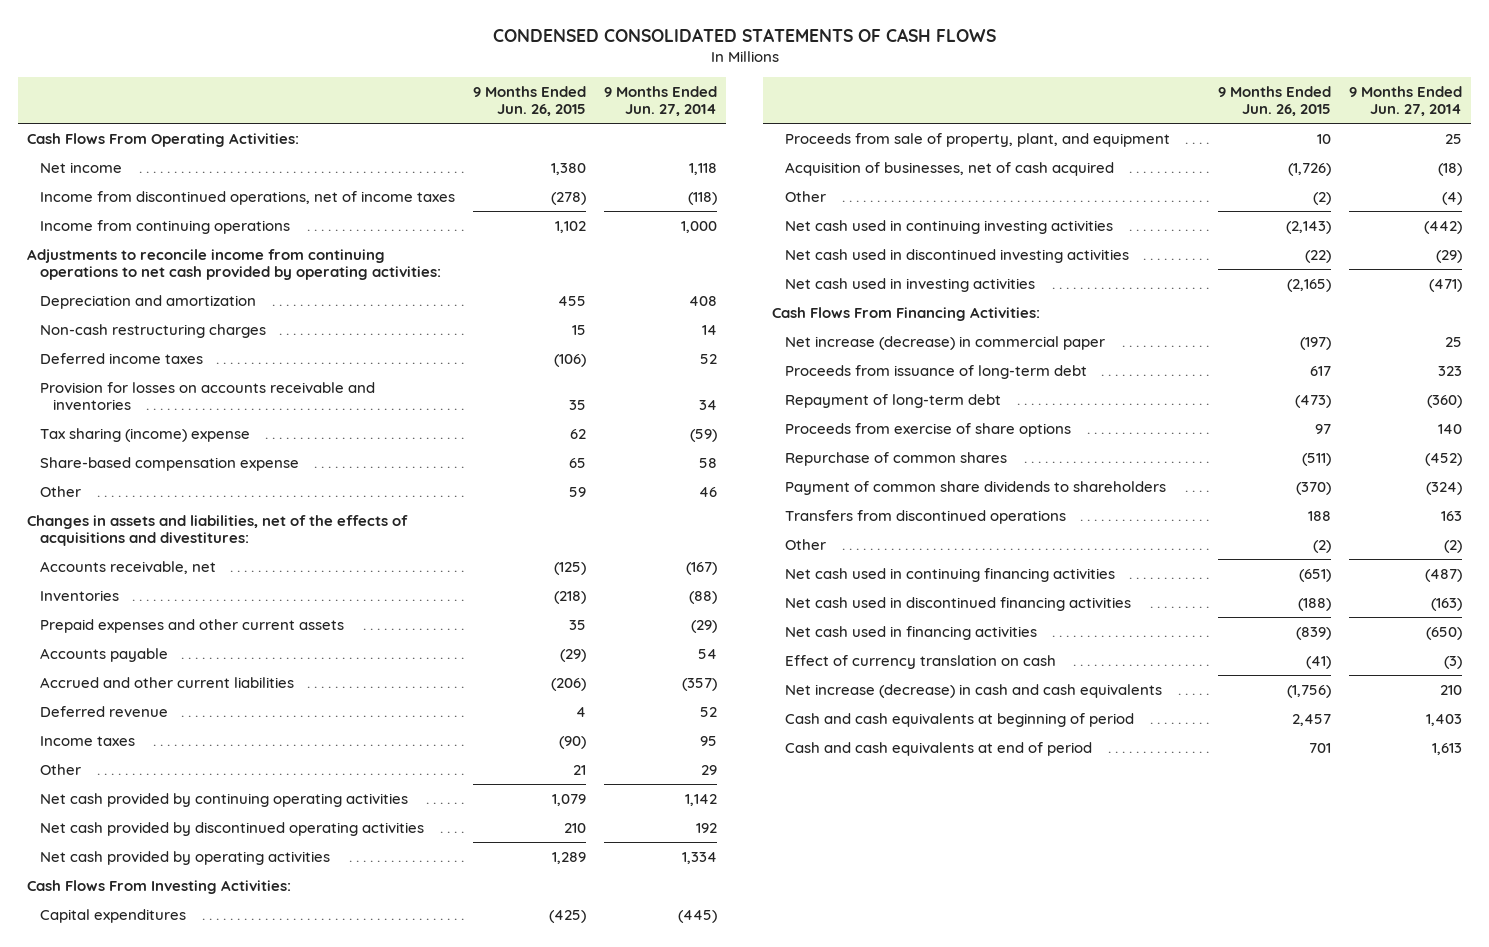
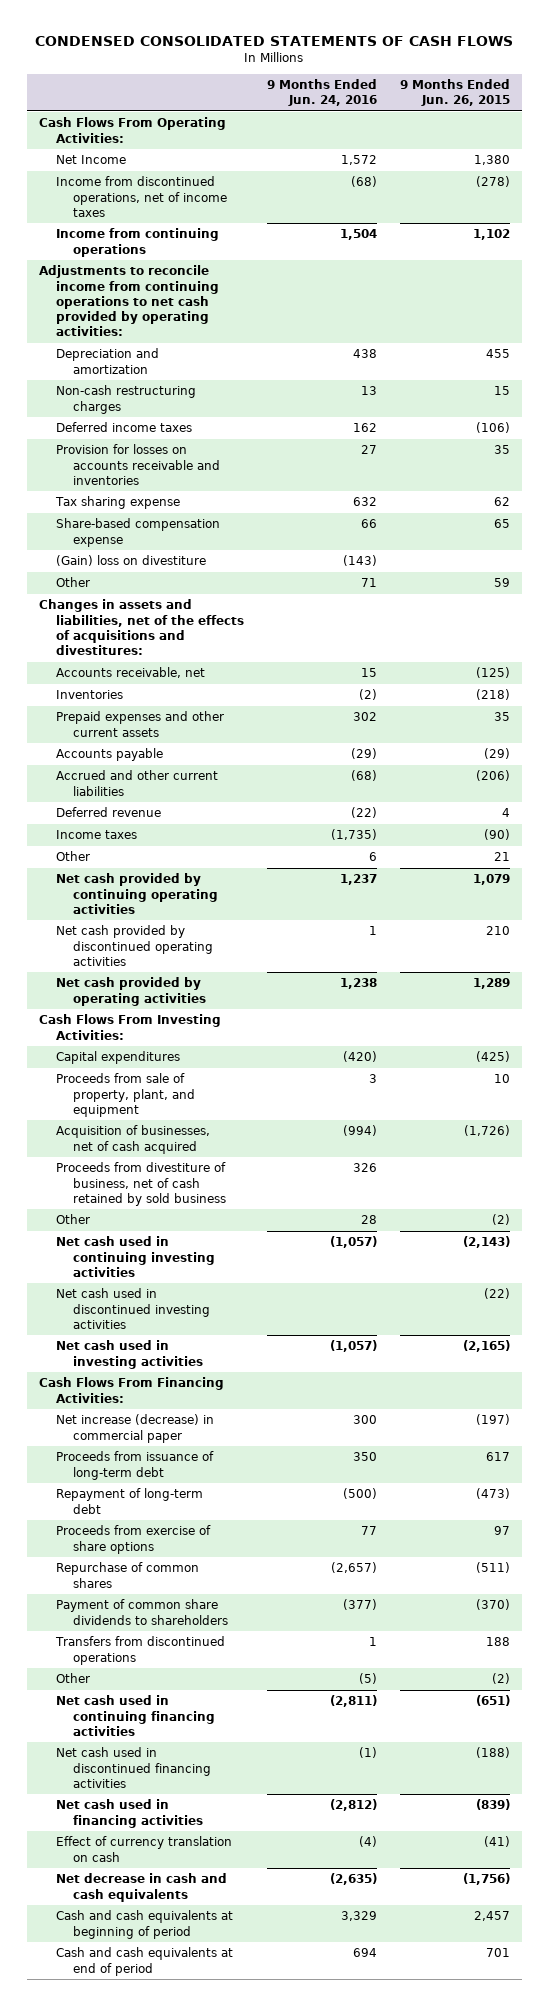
- | 9 Months Ended Jun. 26, 2015 | 9 Months Ended Jun. 27, 2014
+ | 9 Months Ended Jun. 24, 2016 | 9 Months Ended Jun. 26, 2015
- Net income | 1,380 | 1,118
+ Net Income | 1,572 | 1,380
- Tax sharing (income) expense | 62 | (59)
+ Tax sharing expense | 632 | 62
+ (Gain) loss on divestiture | (143) |
+ Proceeds from divestiture of business, net of cash retained by sold business | 326 |
- Net increase (decrease) in cash and cash equivalents | (1,756) | 210
+ Net decrease in cash and cash equivalents | (2,635) | (1,756)

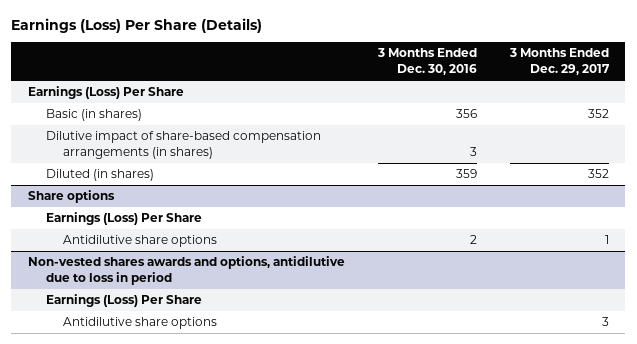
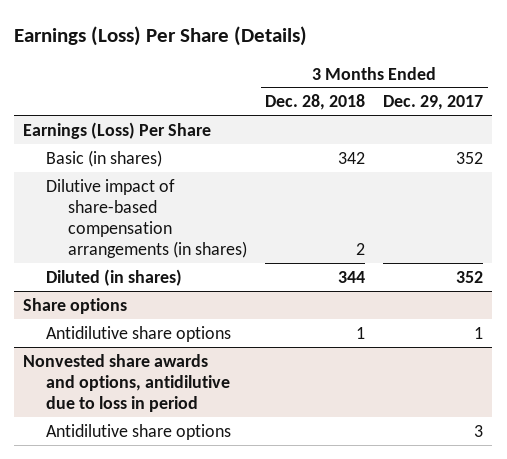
- | 3 Months Ended Dec. 30, 2016 | 3 Months Ended Dec. 29, 2017
+ | 3 Months Ended Dec. 28, 2018 | 3 Months Ended Dec. 29, 2017
@ Share options
- Earnings (Loss) Per Share
- Non-vested shares awards and options, antidilutive due to loss in period
- Earnings (Loss) Per Share
+ Nonvested share awards and options, antidilutive due to loss in period

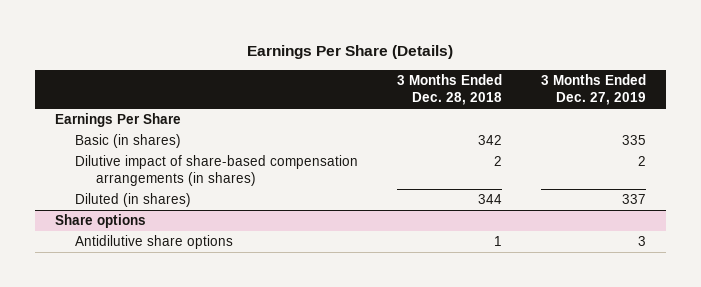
- Earnings (Loss) Per Share (Details)
+ Earnings Per Share (Details)
- | 3 Months Ended Dec. 28, 2018 | 3 Months Ended Dec. 29, 2017
+ | 3 Months Ended Dec. 28, 2018 | 3 Months Ended Dec. 27, 2019
- Earnings (Loss) Per Share
+ Earnings Per Share
- Nonvested share awards and options, antidilutive due to loss in period
- Antidilutive share options | | 3

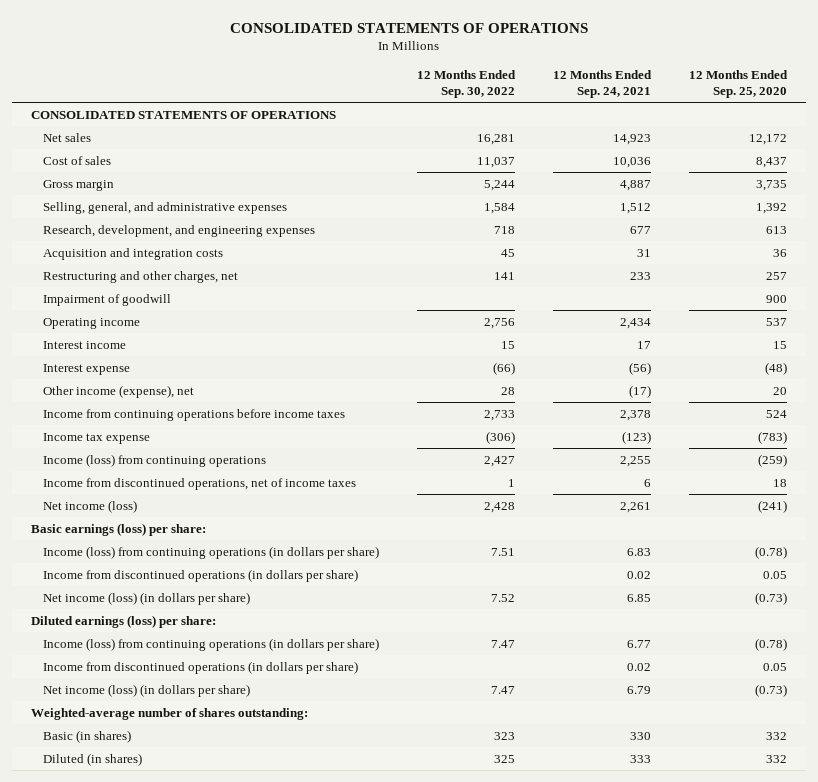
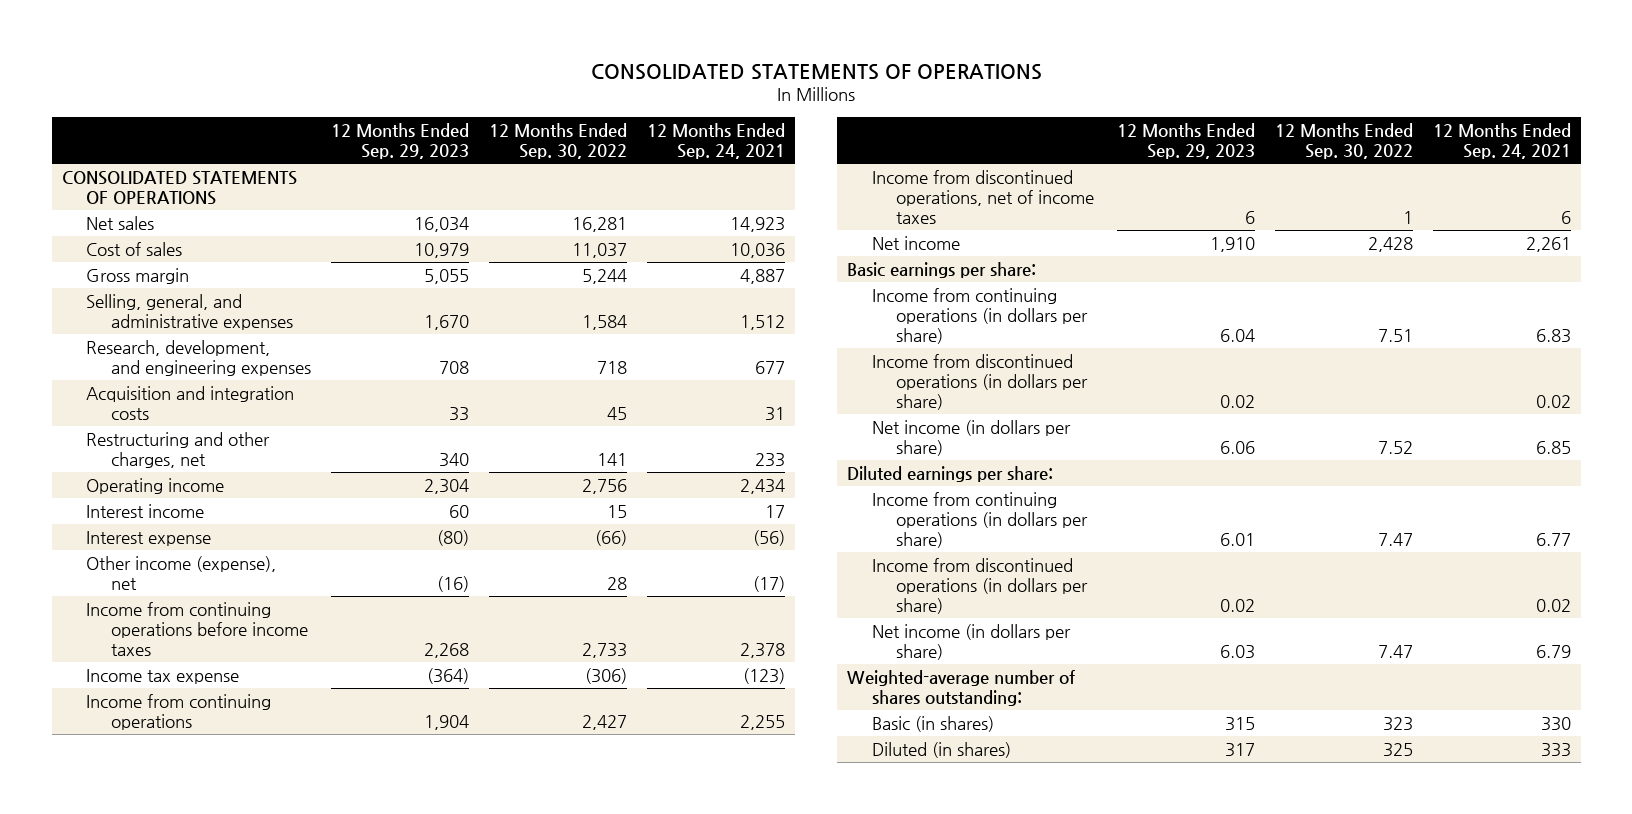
- | 12 Months Ended Sep. 30, 2022 | 12 Months Ended Sep. 24, 2021 | 12 Months Ended Sep. 25, 2020
+ | 12 Months Ended Sep. 29, 2023 | 12 Months Ended Sep. 30, 2022 | 12 Months Ended Sep. 24, 2021
- Impairment of goodwill | | | 900
- Income (loss) from continuing operations | 2,427 | 2,255 | (259)
+ Income from continuing operations | 1,904 | 2,427 | 2,255
- Net income (loss) | 2,428 | 2,261 | (241)
- Basic earnings (loss) per share:
- Income (loss) from continuing operations (in dollars per share) | 7.51 | 6.83 | (0.78)
+ Net income | 1,910 | 2,428 | 2,261
+ Basic earnings per share:
+ Income from continuing operations (in dollars per share) | 6.04 | 7.51 | 6.83
- Net income (loss) (in dollars per share) | 7.52 | 6.85 | (0.73)
- Diluted earnings (loss) per share:
- Income (loss) from continuing operations (in dollars per share) | 7.47 | 6.77 | (0.78)
+ Net income (in dollars per share) | 6.06 | 7.52 | 6.85
+ Diluted earnings per share:
+ Income from continuing operations (in dollars per share) | 6.01 | 7.47 | 6.77
- Net income (loss) (in dollars per share) | 7.47 | 6.79 | (0.73)
+ Net income (in dollars per share) | 6.03 | 7.47 | 6.79

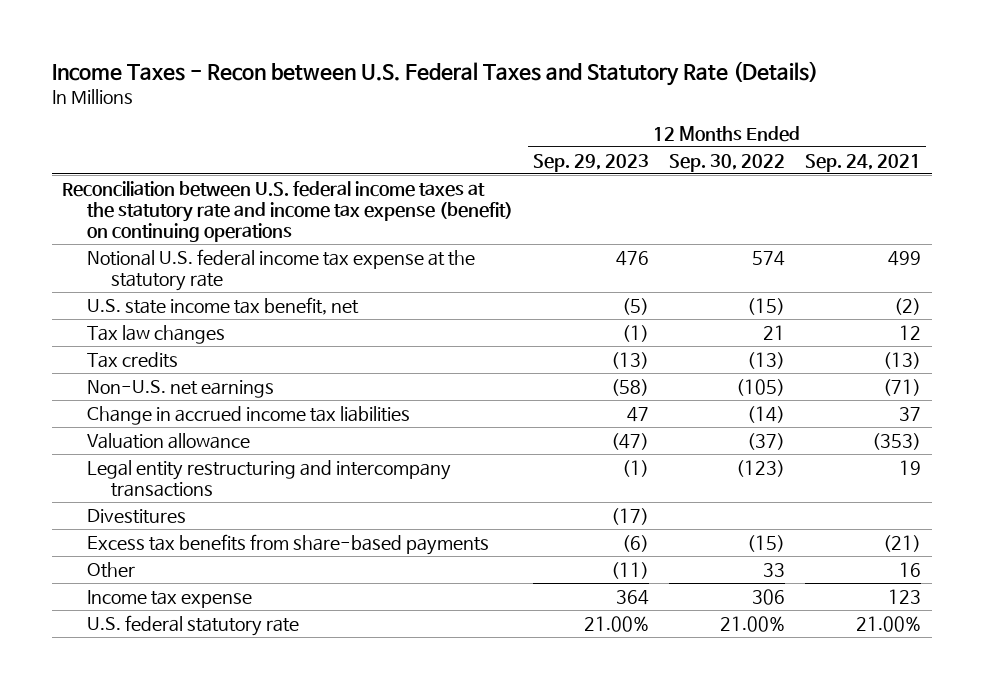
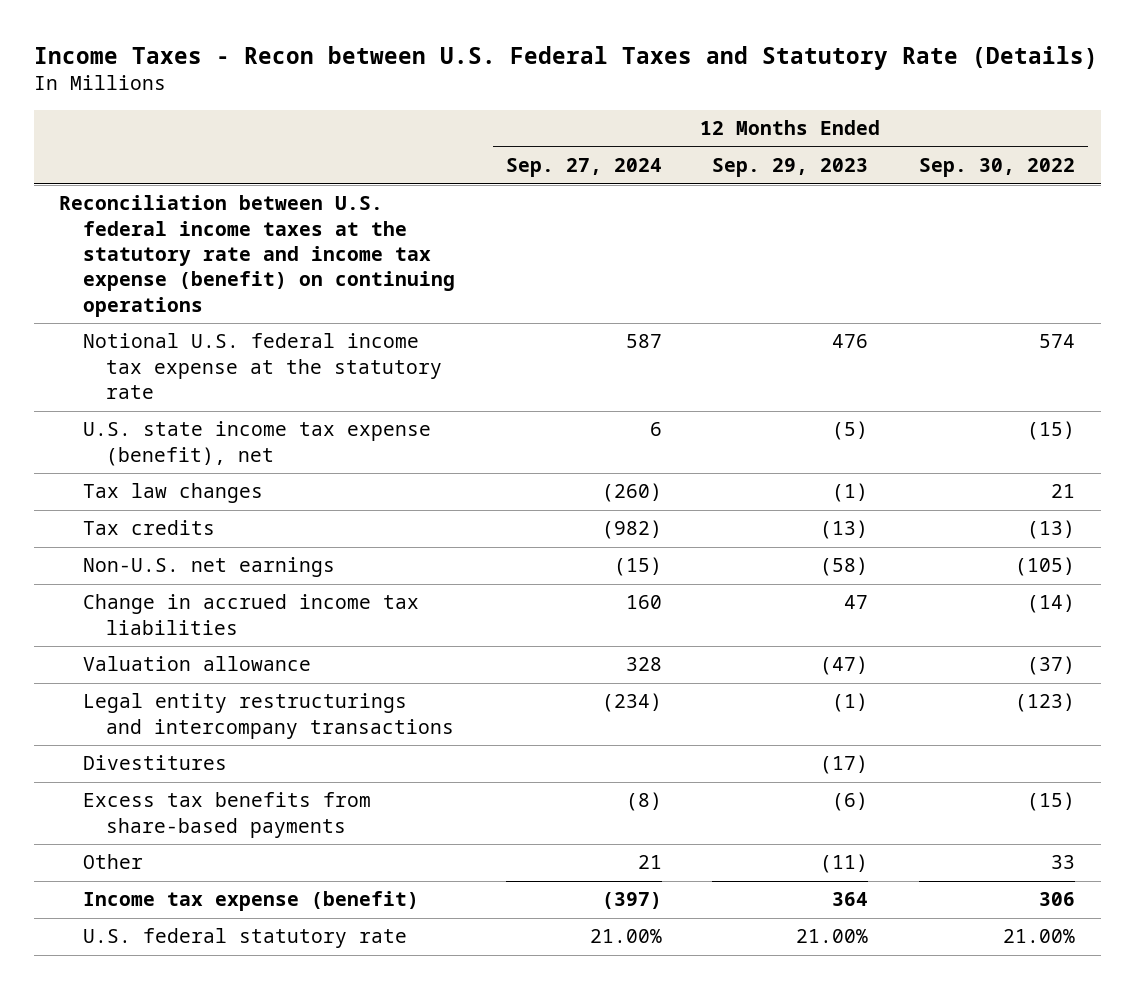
- | 12 Months Ended Sep. 29, 2023 | 12 Months Ended Sep. 30, 2022 | 12 Months Ended Sep. 24, 2021
+ | 12 Months Ended Sep. 27, 2024 | 12 Months Ended Sep. 29, 2023 | 12 Months Ended Sep. 30, 2022
- U.S. state income tax benefit, net | (5) | (15) | (2)
+ U.S. state income tax expense (benefit), net | 6 | (5) | (15)
- Legal entity restructuring and intercompany transactions | (1) | (123) | 19
+ Legal entity restructurings and intercompany transactions | (234) | (1) | (123)
- Income tax expense | 364 | 306 | 123
+ Income tax expense (benefit) | (397) | 364 | 306

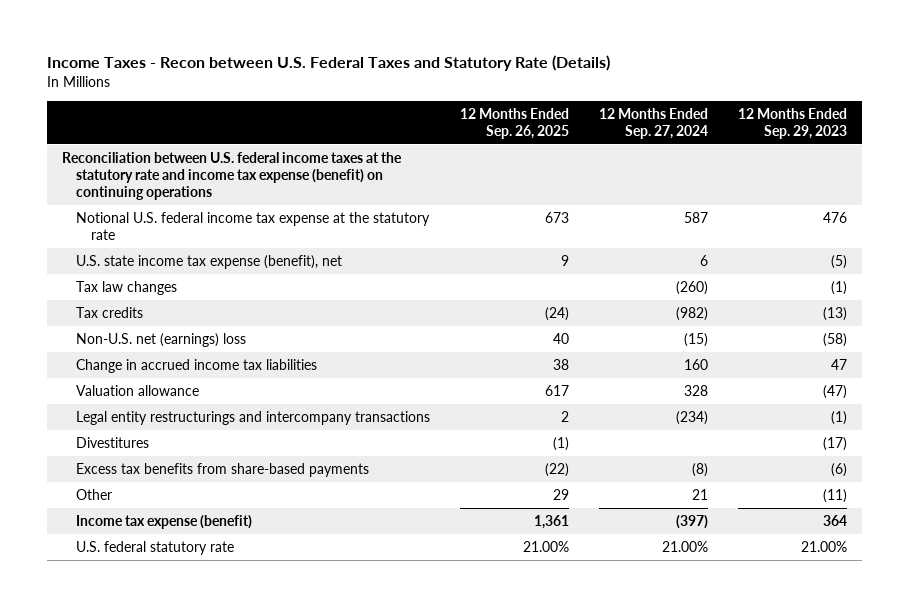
- | 12 Months Ended Sep. 27, 2024 | 12 Months Ended Sep. 29, 2023 | 12 Months Ended Sep. 30, 2022
+ | 12 Months Ended Sep. 26, 2025 | 12 Months Ended Sep. 27, 2024 | 12 Months Ended Sep. 29, 2023
- Non-U.S. net earnings | (15) | (58) | (105)
+ Non-U.S. net (earnings) loss | 40 | (15) | (58)

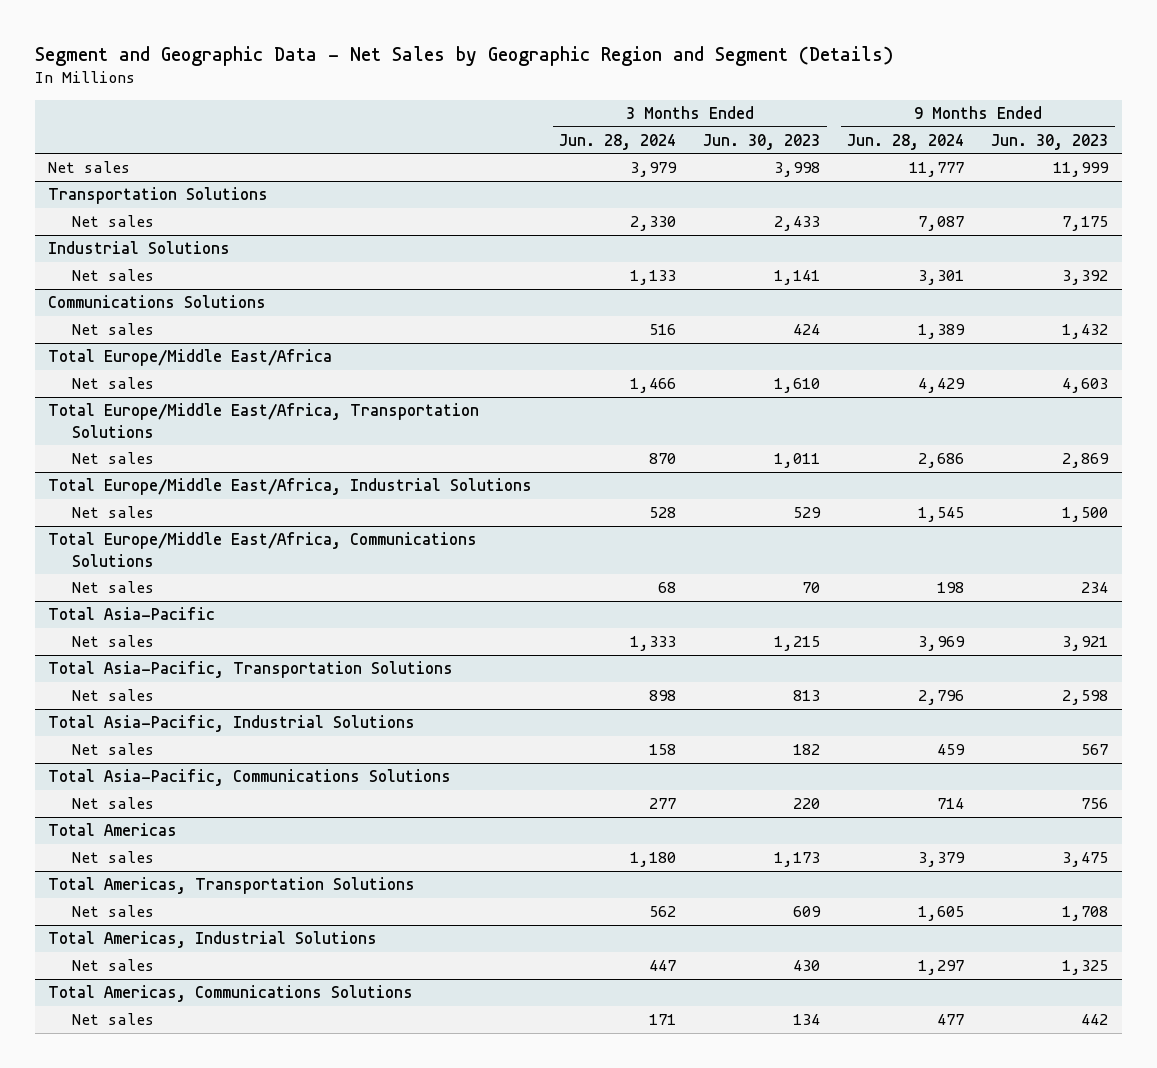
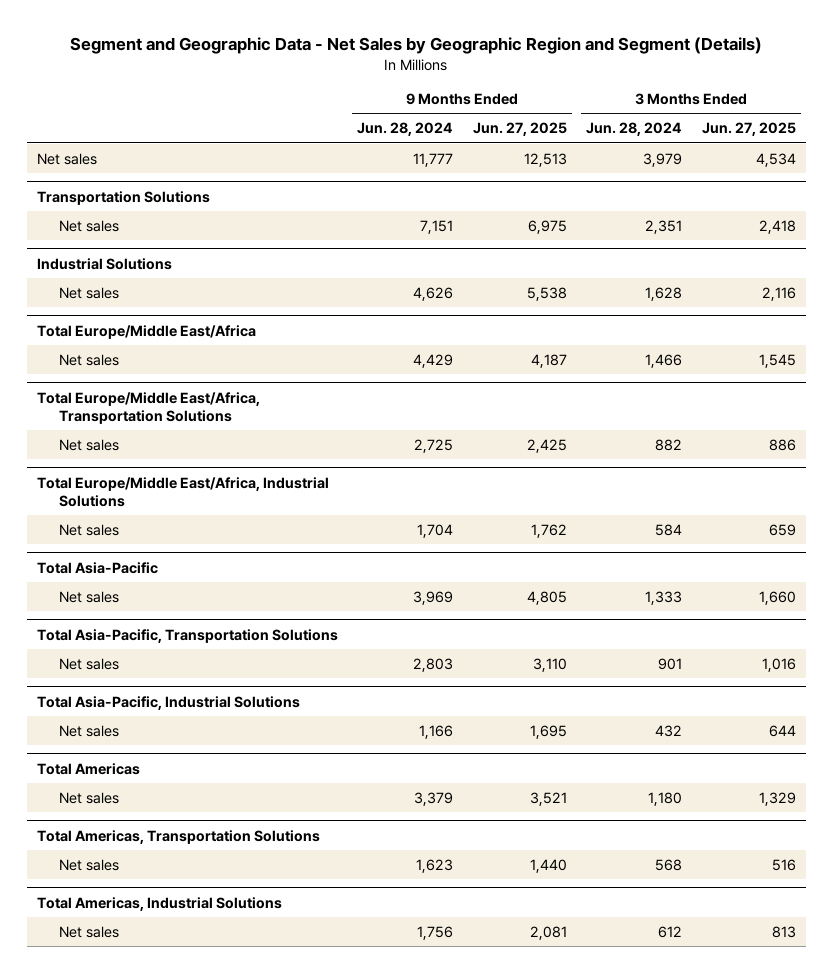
- | 3 Months Ended Jun. 28, 2024 | 3 Months Ended Jun. 30, 2023 | 9 Months Ended Jun. 28, 2024 | 9 Months Ended Jun. 30, 2023
+ | 9 Months Ended Jun. 28, 2024 | 9 Months Ended Jun. 27, 2025 | 3 Months Ended Jun. 28, 2024 | 3 Months Ended Jun. 27, 2025
@ Transportation Solutions
- Net sales | 2,330 | 2,433 | 7,087 | 7,175
+ Net sales | 7,151 | 6,975 | 2,351 | 2,418
@ Industrial Solutions
- Net sales | 1,133 | 1,141 | 3,301 | 3,392
- Communications Solutions
- Net sales | 516 | 424 | 1,389 | 1,432
@ Industrial Solutions
+ Net sales | 4,626 | 5,538 | 1,628 | 2,116
@ Total Europe/Middle East/Africa, Transportation Solutions
- Net sales | 870 | 1,011 | 2,686 | 2,869
+ Net sales | 2,725 | 2,425 | 882 | 886
@ Total Europe/Middle East/Africa, Industrial Solutions
- Net sales | 528 | 529 | 1,545 | 1,500
- Total Europe/Middle East/Africa, Communications Solutions
- Net sales | 68 | 70 | 198 | 234
@ Total Europe/Middle East/Africa, Industrial Solutions
+ Net sales | 1,704 | 1,762 | 584 | 659
@ Total Asia-Pacific, Transportation Solutions
- Net sales | 898 | 813 | 2,796 | 2,598
+ Net sales | 2,803 | 3,110 | 901 | 1,016
@ Total Asia-Pacific, Industrial Solutions
- Net sales | 158 | 182 | 459 | 567
- Total Asia-Pacific, Communications Solutions
- Net sales | 277 | 220 | 714 | 756
@ Total Asia-Pacific, Industrial Solutions
+ Net sales | 1,166 | 1,695 | 432 | 644
@ Total Americas, Transportation Solutions
- Net sales | 562 | 609 | 1,605 | 1,708
+ Net sales | 1,623 | 1,440 | 568 | 516
@ Total Americas, Industrial Solutions
- Net sales | 447 | 430 | 1,297 | 1,325
- Total Americas, Communications Solutions
- Net sales | 171 | 134 | 477 | 442
@ Total Americas, Industrial Solutions
+ Net sales | 1,756 | 2,081 | 612 | 813

